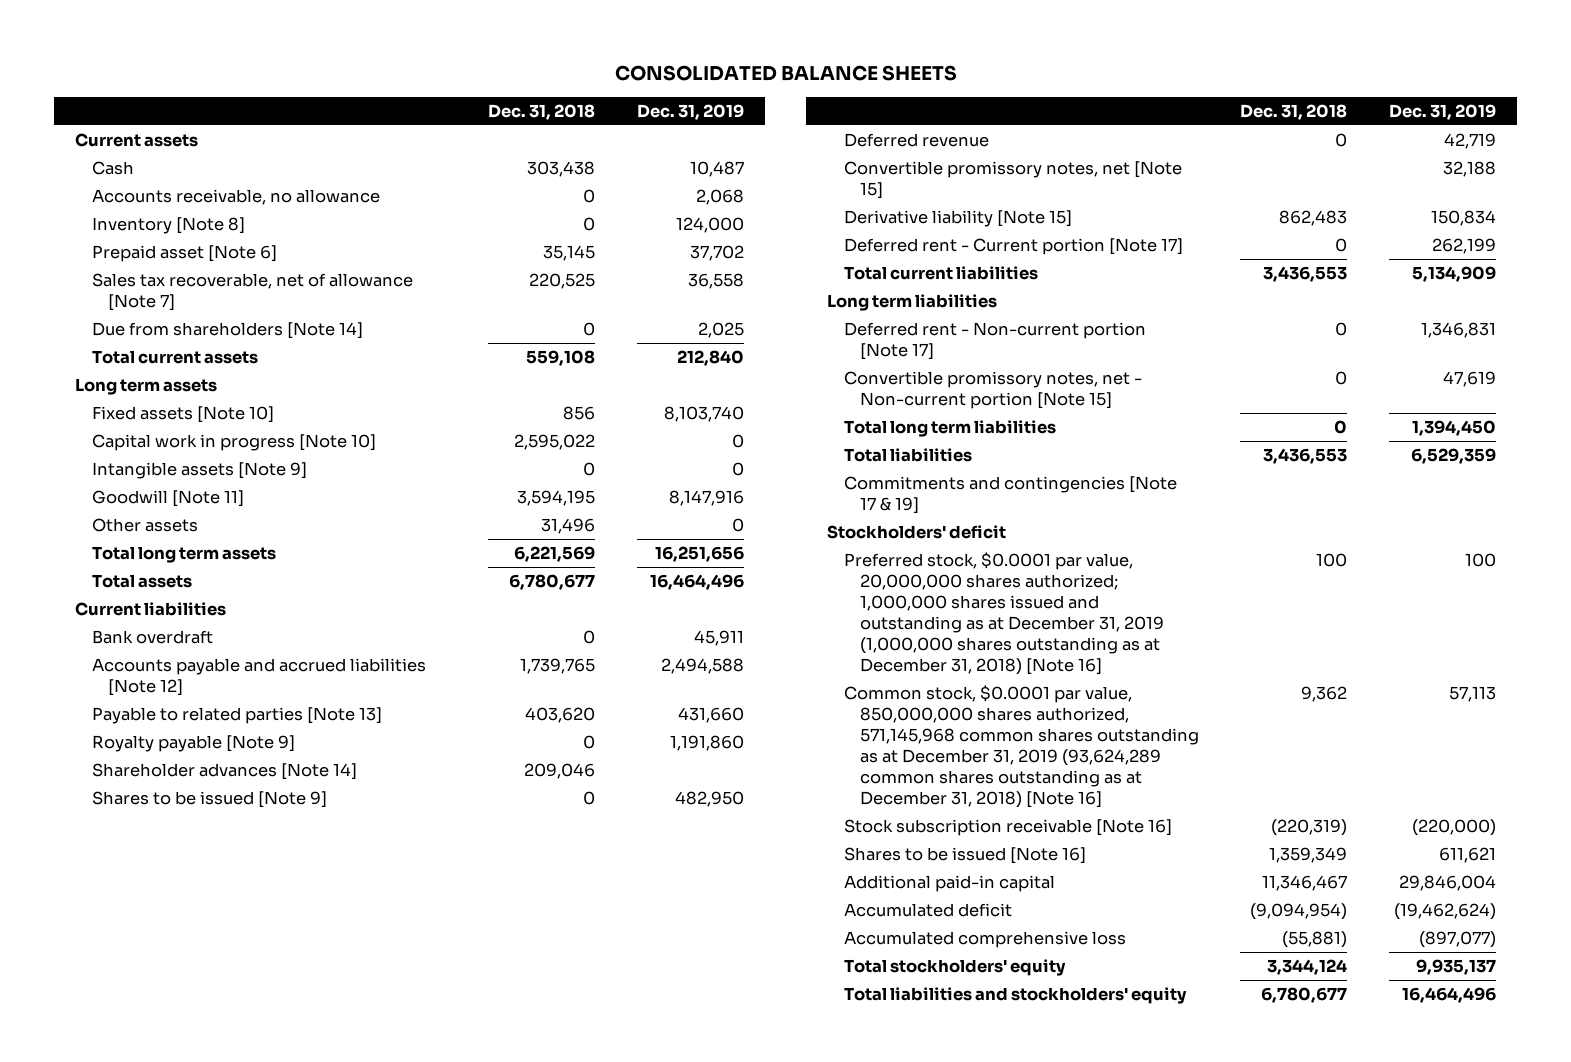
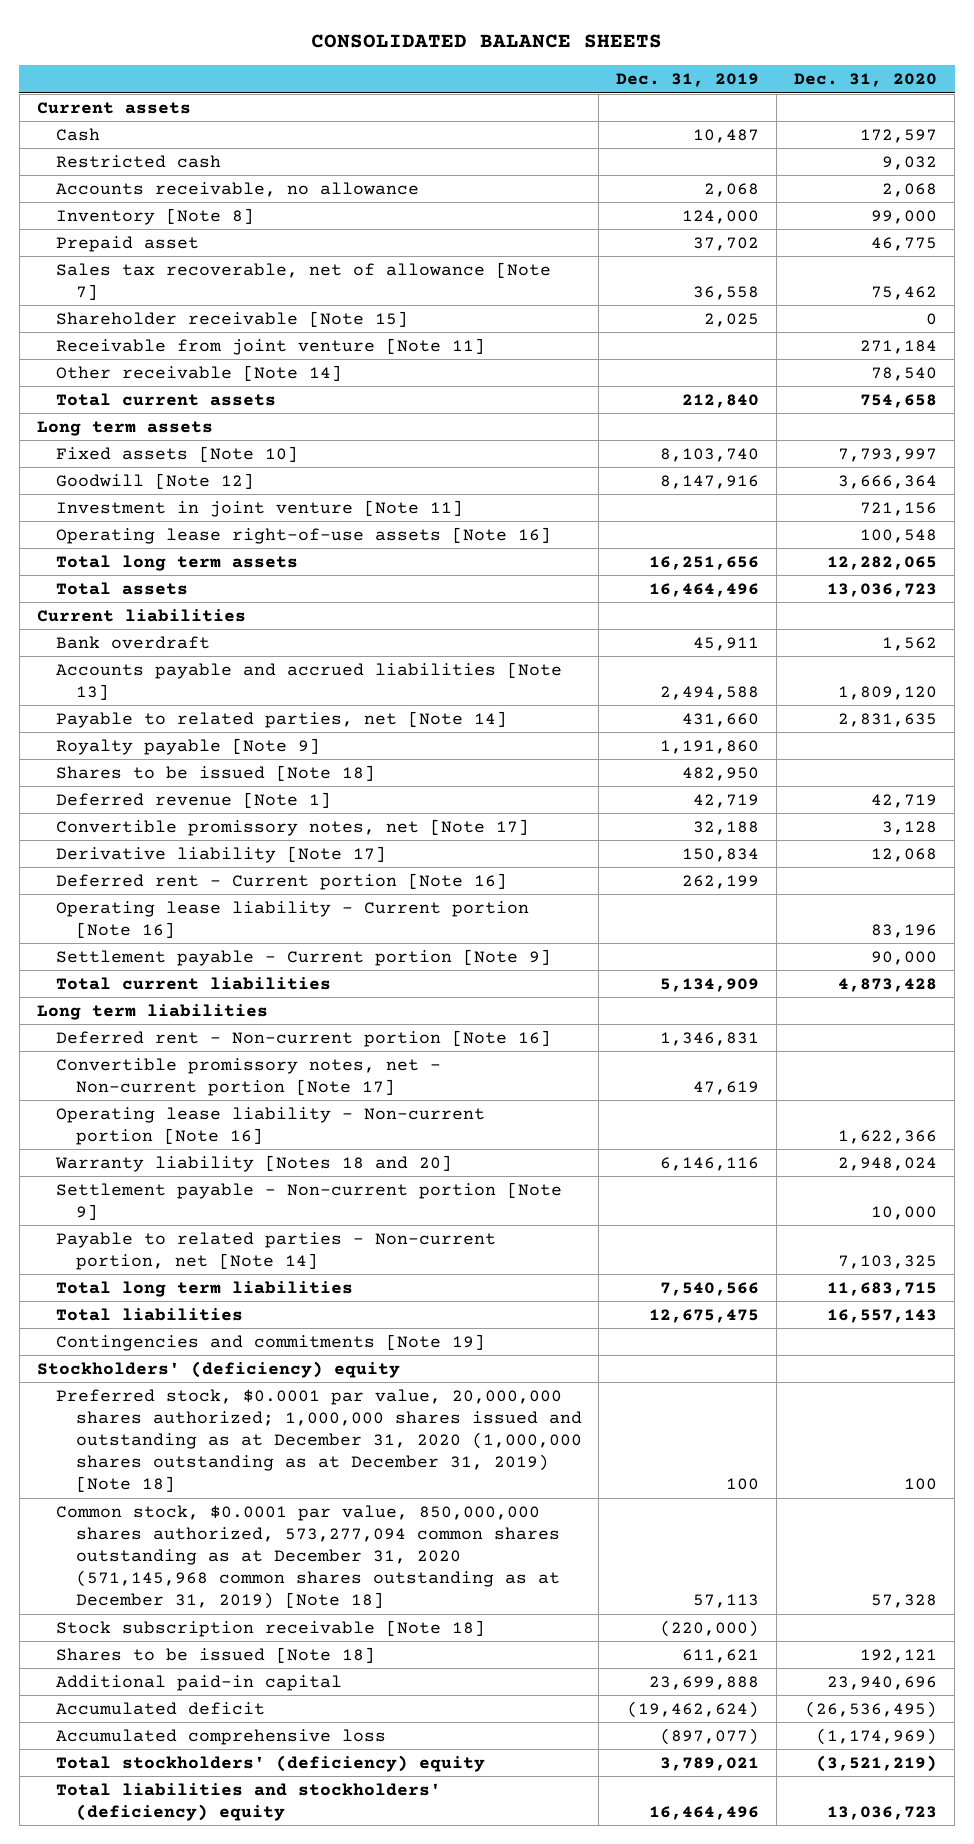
- | Dec. 31, 2018 | Dec. 31, 2019
+ | Dec. 31, 2019 | Dec. 31, 2020
+ Restricted cash | | 9,032
- Prepaid asset [Note 6] | 35,145 | 37,702
+ Prepaid asset | 37,702 | 46,775
- Due from shareholders [Note 14] | 0 | 2,025
+ Shareholder receivable [Note 15] | 2,025 | 0
+ Receivable from joint venture [Note 11] | | 271,184
+ Other receivable [Note 14] | | 78,540
- Capital work in progress [Note 10] | 2,595,022 | 0
- Intangible assets [Note 9] | 0 | 0
- Goodwill [Note 11] | 3,594,195 | 8,147,916
- Other assets | 31,496 | 0
+ Goodwill [Note 12] | 8,147,916 | 3,666,364
+ Investment in joint venture [Note 11] | | 721,156
+ Operating lease right-of-use assets [Note 16] | | 100,548
- Accounts payable and accrued liabilities [Note 12] | 1,739,765 | 2,494,588
- Payable to related parties [Note 13] | 403,620 | 431,660
+ Accounts payable and accrued liabilities [Note 13] | 2,494,588 | 1,809,120
+ Payable to related parties, net [Note 14] | 431,660 | 2,831,635
- Shareholder advances [Note 14] | 209,046 |
- Shares to be issued [Note 9] | 0 | 482,950
- Deferred revenue | 0 | 42,719
- Convertible promissory notes, net [Note 15] | | 32,188
- Derivative liability [Note 15] | 862,483 | 150,834
- Deferred rent - Current portion [Note 17] | 0 | 262,199
+ Shares to be issued [Note 18] | 482,950 |
+ Deferred revenue [Note 1] | 42,719 | 42,719
+ Convertible promissory notes, net [Note 17] | 32,188 | 3,128
+ Derivative liability [Note 17] | 150,834 | 12,068
+ Deferred rent - Current portion [Note 16] | 262,199 |
+ Operating lease liability - Current portion [Note 16] | | 83,196
+ Settlement payable - Current portion [Note 9] | | 90,000
- Deferred rent - Non-current portion [Note 17] | 0 | 1,346,831
- Convertible promissory notes, net - Non-current portion [Note 15] | 0 | 47,619
- Total long term liabilities | 0 | 1,394,450
- Total liabilities | 3,436,553 | 6,529,359
- Commitments and contingencies [Note 17 & 19]
- Stockholders' deficit
- Preferred stock, $0.0001 par value, 20,000,000 shares authorized; 1,000,000 shares issued and outstanding as at December 31, 2019 (1,000,000 shares outstanding as at December 31, 2018) [Note 16] | 100 | 100
- Common stock, $0.0001 par value, 850,000,000 shares authorized, 571,145,968 common shares outstanding as at December 31, 2019 (93,624,289 common shares outstanding as at December 31, 2018) [Note 16] | 9,362 | 57,113
- Stock subscription receivable [Note 16] | (220,319) | (220,000)
- Shares to be issued [Note 16] | 1,359,349 | 611,621
- Additional paid-in capital | 11,346,467 | 29,846,004
+ Deferred rent - Non-current portion [Note 16] | 1,346,831 |
+ Convertible promissory notes, net - Non-current portion [Note 17] | 47,619 |
+ Operating lease liability - Non-current portion [Note 16] | | 1,622,366
+ Warranty liability [Notes 18 and 20] | 6,146,116 | 2,948,024
+ Settlement payable - Non-current portion [Note 9] | | 10,000
+ Payable to related parties - Non-current portion, net [Note 14] | | 7,103,325
+ Total long term liabilities | 7,540,566 | 11,683,715
+ Total liabilities | 12,675,475 | 16,557,143
+ Contingencies and commitments [Note 19]
+ Stockholders' (deficiency) equity
+ Preferred stock, $0.0001 par value, 20,000,000 shares authorized; 1,000,000 shares issued and outstanding as at December 31, 2020 (1,000,000 shares outstanding as at December 31, 2019) [Note 18] | 100 | 100
+ Common stock, $0.0001 par value, 850,000,000 shares authorized, 573,277,094 common shares outstanding as at December 31, 2020 (571,145,968 common shares outstanding as at December 31, 2019) [Note 18] | 57,113 | 57,328
+ Stock subscription receivable [Note 18] | (220,000) |
+ Shares to be issued [Note 18] | 611,621 | 192,121
+ Additional paid-in capital | 23,699,888 | 23,940,696
- Total stockholders' equity | 3,344,124 | 9,935,137
- Total liabilities and stockholders' equity | 6,780,677 | 16,464,496
+ Total stockholders' (deficiency) equity | 3,789,021 | (3,521,219)
+ Total liabilities and stockholders' (deficiency) equity | 16,464,496 | 13,036,723

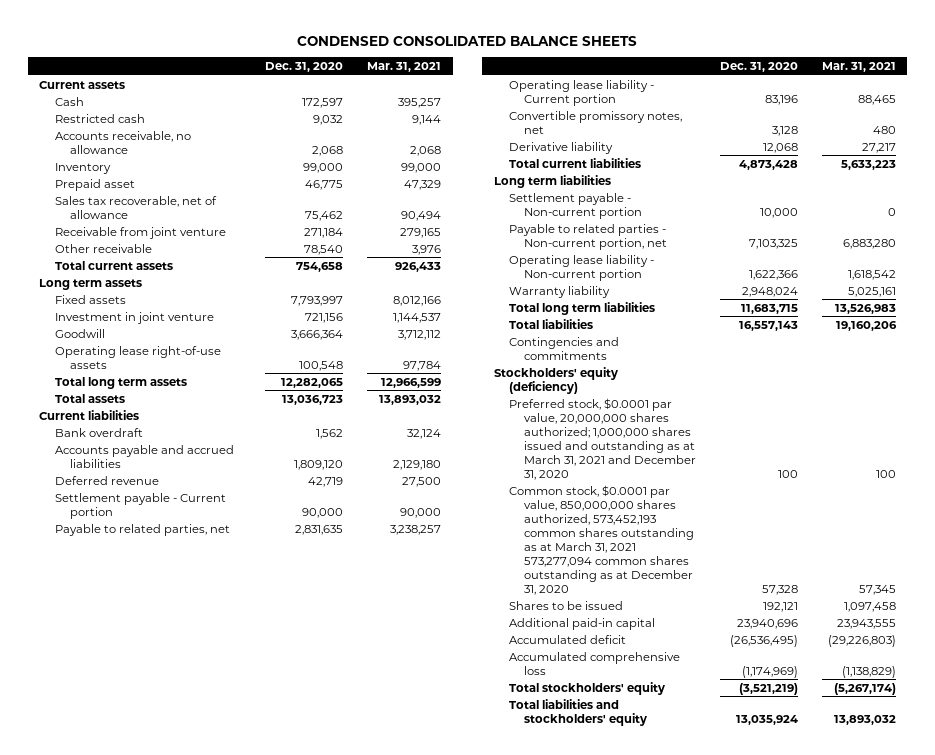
- CONSOLIDATED BALANCE SHEETS
+ CONDENSED CONSOLIDATED BALANCE SHEETS
- | Dec. 31, 2019 | Dec. 31, 2020
+ | Dec. 31, 2020 | Mar. 31, 2021
- Inventory [Note 8] | 124,000 | 99,000
+ Inventory | 99,000 | 99,000
- Sales tax recoverable, net of allowance [Note 7] | 36,558 | 75,462
- Shareholder receivable [Note 15] | 2,025 | 0
- Receivable from joint venture [Note 11] | | 271,184
- Other receivable [Note 14] | | 78,540
+ Sales tax recoverable, net of allowance | 75,462 | 90,494
+ Receivable from joint venture | 271,184 | 279,165
+ Other receivable | 78,540 | 3,976
- Fixed assets [Note 10] | 8,103,740 | 7,793,997
- Goodwill [Note 12] | 8,147,916 | 3,666,364
- Investment in joint venture [Note 11] | | 721,156
- Operating lease right-of-use assets [Note 16] | | 100,548
+ Fixed assets | 7,793,997 | 8,012,166
+ Investment in joint venture | 721,156 | 1,144,537
+ Goodwill | 3,666,364 | 3,712,112
+ Operating lease right-of-use assets | 100,548 | 97,784
- Accounts payable and accrued liabilities [Note 13] | 2,494,588 | 1,809,120
- Payable to related parties, net [Note 14] | 431,660 | 2,831,635
- Royalty payable [Note 9] | 1,191,860 |
- Shares to be issued [Note 18] | 482,950 |
- Deferred revenue [Note 1] | 42,719 | 42,719
- Convertible promissory notes, net [Note 17] | 32,188 | 3,128
- Derivative liability [Note 17] | 150,834 | 12,068
- Deferred rent - Current portion [Note 16] | 262,199 |
- Operating lease liability - Current portion [Note 16] | | 83,196
- Settlement payable - Current portion [Note 9] | | 90,000
+ Accounts payable and accrued liabilities | 1,809,120 | 2,129,180
+ Deferred revenue | 42,719 | 27,500
+ Settlement payable - Current portion | 90,000 | 90,000
+ Payable to related parties, net | 2,831,635 | 3,238,257
+ Operating lease liability - Current portion | 83,196 | 88,465
+ Convertible promissory notes, net | 3,128 | 480
+ Derivative liability | 12,068 | 27,217
- Deferred rent - Non-current portion [Note 16] | 1,346,831 |
- Convertible promissory notes, net - Non-current portion [Note 17] | 47,619 |
- Operating lease liability - Non-current portion [Note 16] | | 1,622,366
- Warranty liability [Notes 18 and 20] | 6,146,116 | 2,948,024
- Settlement payable - Non-current portion [Note 9] | | 10,000
- Payable to related parties - Non-current portion, net [Note 14] | | 7,103,325
+ Settlement payable - Non-current portion | 10,000 | 0
+ Payable to related parties - Non-current portion, net | 7,103,325 | 6,883,280
+ Operating lease liability - Non-current portion | 1,622,366 | 1,618,542
+ Warranty liability | 2,948,024 | 5,025,161
- Contingencies and commitments [Note 19]
- Stockholders' (deficiency) equity
- Preferred stock, $0.0001 par value, 20,000,000 shares authorized; 1,000,000 shares issued and outstanding as at December 31, 2020 (1,000,000 shares outstanding as at December 31, 2019) [Note 18] | 100 | 100
- Common stock, $0.0001 par value, 850,000,000 shares authorized, 573,277,094 common shares outstanding as at December 31, 2020 (571,145,968 common shares outstanding as at December 31, 2019) [Note 18] | 57,113 | 57,328
- Stock subscription receivable [Note 18] | (220,000) |
- Shares to be issued [Note 18] | 611,621 | 192,121
+ Contingencies and commitments
+ Stockholders' equity (deficiency)
+ Preferred stock, $0.0001 par value, 20,000,000 shares authorized; 1,000,000 shares issued and outstanding as at March 31, 2021 and December 31, 2020 | 100 | 100
+ Common stock, $0.0001 par value, 850,000,000 shares authorized, 573,452,193 common shares outstanding as at March 31, 2021 573,277,094 common shares outstanding as at December 31, 2020 | 57,328 | 57,345
+ Shares to be issued | 192,121 | 1,097,458
- Total stockholders' (deficiency) equity | 3,789,021 | (3,521,219)
- Total liabilities and stockholders' (deficiency) equity | 16,464,496 | 13,036,723
+ Total stockholders' equity | (3,521,219) | (5,267,174)
+ Total liabilities and stockholders' equity | 13,035,924 | 13,893,032

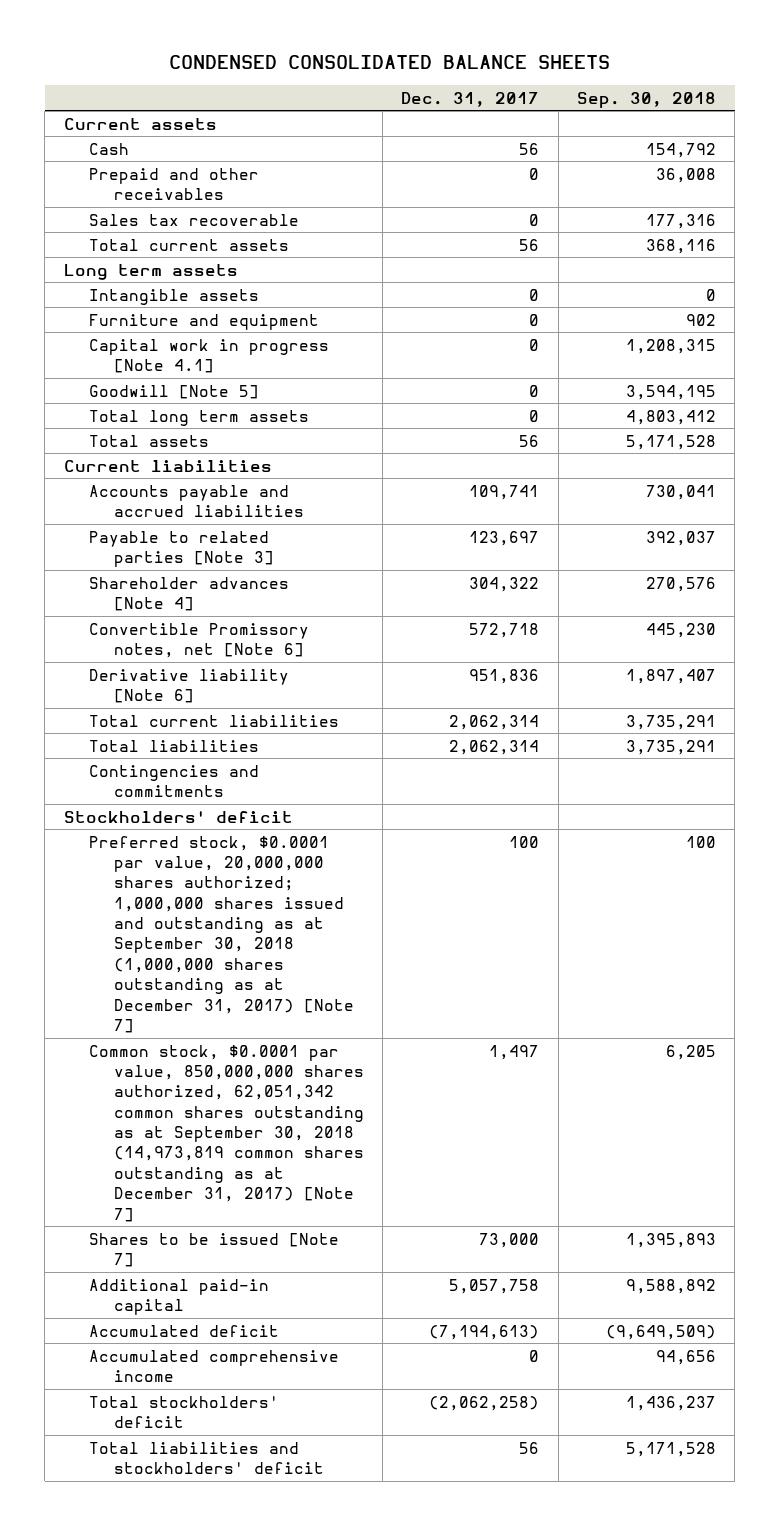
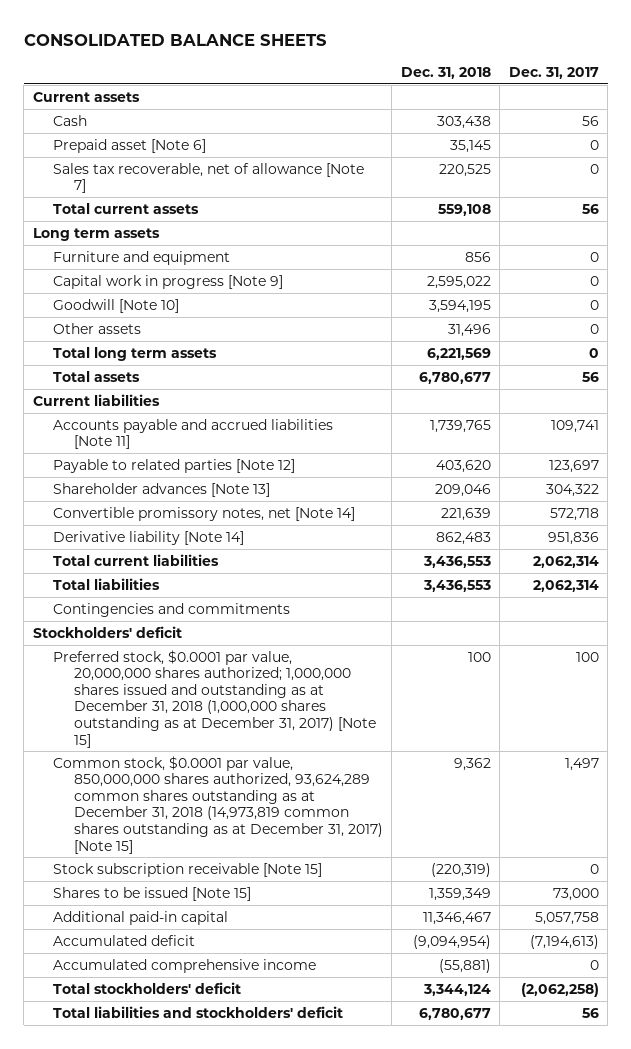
- CONDENSED CONSOLIDATED BALANCE SHEETS
+ CONSOLIDATED BALANCE SHEETS
- | Dec. 31, 2017 | Sep. 30, 2018
+ | Dec. 31, 2018 | Dec. 31, 2017
- Prepaid and other receivables | 0 | 36,008
- Sales tax recoverable | 0 | 177,316
+ Prepaid asset [Note 6] | 35,145 | 0
+ Sales tax recoverable, net of allowance [Note 7] | 220,525 | 0
- Intangible assets | 0 | 0
- Capital work in progress [Note 4.1] | 0 | 1,208,315
- Goodwill [Note 5] | 0 | 3,594,195
+ Capital work in progress [Note 9] | 2,595,022 | 0
+ Goodwill [Note 10] | 3,594,195 | 0
+ Other assets | 31,496 | 0
- Accounts payable and accrued liabilities | 109,741 | 730,041
- Payable to related parties [Note 3] | 123,697 | 392,037
- Shareholder advances [Note 4] | 304,322 | 270,576
- Convertible Promissory notes, net [Note 6] | 572,718 | 445,230
- Derivative liability [Note 6] | 951,836 | 1,897,407
+ Accounts payable and accrued liabilities [Note 11] | 1,739,765 | 109,741
+ Payable to related parties [Note 12] | 403,620 | 123,697
+ Shareholder advances [Note 13] | 209,046 | 304,322
+ Convertible promissory notes, net [Note 14] | 221,639 | 572,718
+ Derivative liability [Note 14] | 862,483 | 951,836
- Preferred stock, $0.0001 par value, 20,000,000 shares authorized; 1,000,000 shares issued and outstanding as at September 30, 2018 (1,000,000 shares outstanding as at December 31, 2017) [Note 7] | 100 | 100
- Common stock, $0.0001 par value, 850,000,000 shares authorized, 62,051,342 common shares outstanding as at September 30, 2018 (14,973,819 common shares outstanding as at December 31, 2017) [Note 7] | 1,497 | 6,205
- Shares to be issued [Note 7] | 73,000 | 1,395,893
+ Preferred stock, $0.0001 par value, 20,000,000 shares authorized; 1,000,000 shares issued and outstanding as at December 31, 2018 (1,000,000 shares outstanding as at December 31, 2017) [Note 15] | 100 | 100
+ Common stock, $0.0001 par value, 850,000,000 shares authorized, 93,624,289 common shares outstanding as at December 31, 2018 (14,973,819 common shares outstanding as at December 31, 2017) [Note 15] | 9,362 | 1,497
+ Stock subscription receivable [Note 15] | (220,319) | 0
+ Shares to be issued [Note 15] | 1,359,349 | 73,000

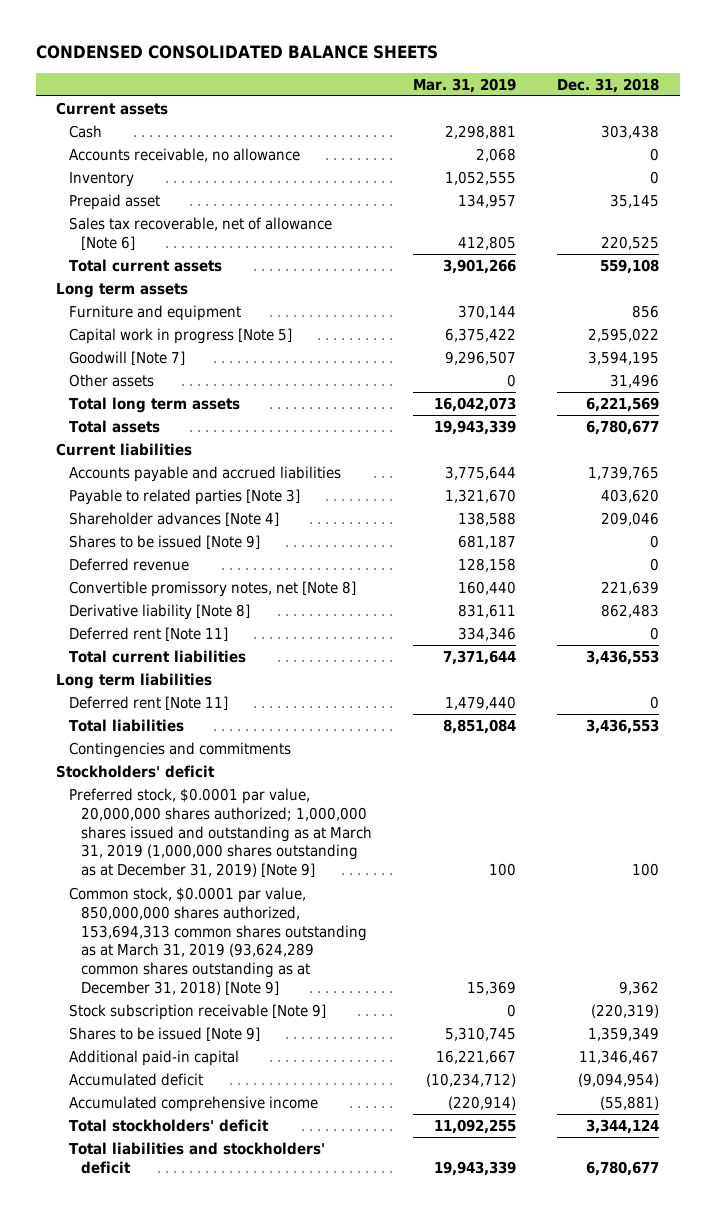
- CONSOLIDATED BALANCE SHEETS
+ CONDENSED CONSOLIDATED BALANCE SHEETS
- | Dec. 31, 2018 | Dec. 31, 2017
+ | Mar. 31, 2019 | Dec. 31, 2018
- Prepaid asset [Note 6] | 35,145 | 0
- Sales tax recoverable, net of allowance [Note 7] | 220,525 | 0
+ Accounts receivable, no allowance | 2,068 | 0
+ Inventory | 1,052,555 | 0
+ Prepaid asset | 134,957 | 35,145
+ Sales tax recoverable, net of allowance [Note 6] | 412,805 | 220,525
- Capital work in progress [Note 9] | 2,595,022 | 0
- Goodwill [Note 10] | 3,594,195 | 0
+ Capital work in progress [Note 5] | 6,375,422 | 2,595,022
+ Goodwill [Note 7] | 9,296,507 | 3,594,195
- Accounts payable and accrued liabilities [Note 11] | 1,739,765 | 109,741
- Payable to related parties [Note 12] | 403,620 | 123,697
- Shareholder advances [Note 13] | 209,046 | 304,322
- Convertible promissory notes, net [Note 14] | 221,639 | 572,718
- Derivative liability [Note 14] | 862,483 | 951,836
+ Accounts payable and accrued liabilities | 3,775,644 | 1,739,765
+ Payable to related parties [Note 3] | 1,321,670 | 403,620
+ Shareholder advances [Note 4] | 138,588 | 209,046
+ Shares to be issued [Note 9] | 681,187 | 0
+ Deferred revenue | 128,158 | 0
+ Convertible promissory notes, net [Note 8] | 160,440 | 221,639
+ Derivative liability [Note 8] | 831,611 | 862,483
+ Deferred rent [Note 11] | 334,346 | 0
+ Long term liabilities
+ Deferred rent [Note 11] | 1,479,440 | 0
- Preferred stock, $0.0001 par value, 20,000,000 shares authorized; 1,000,000 shares issued and outstanding as at December 31, 2018 (1,000,000 shares outstanding as at December 31, 2017) [Note 15] | 100 | 100
- Common stock, $0.0001 par value, 850,000,000 shares authorized, 93,624,289 common shares outstanding as at December 31, 2018 (14,973,819 common shares outstanding as at December 31, 2017) [Note 15] | 9,362 | 1,497
- Stock subscription receivable [Note 15] | (220,319) | 0
- Shares to be issued [Note 15] | 1,359,349 | 73,000
+ Preferred stock, $0.0001 par value, 20,000,000 shares authorized; 1,000,000 shares issued and outstanding as at March 31, 2019 (1,000,000 shares outstanding as at December 31, 2019) [Note 9] | 100 | 100
+ Common stock, $0.0001 par value, 850,000,000 shares authorized, 153,694,313 common shares outstanding as at March 31, 2019 (93,624,289 common shares outstanding as at December 31, 2018) [Note 9] | 15,369 | 9,362
+ Stock subscription receivable [Note 9] | 0 | (220,319)
+ Shares to be issued [Note 9] | 5,310,745 | 1,359,349

